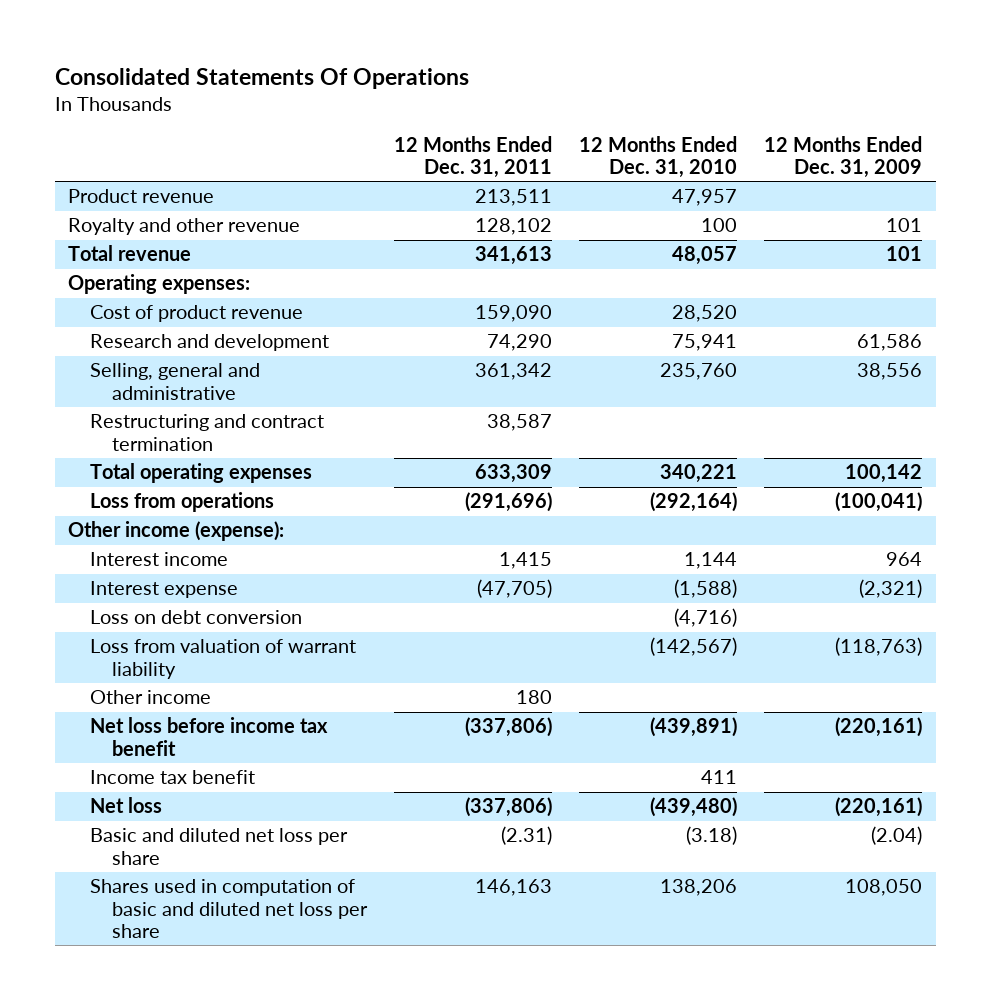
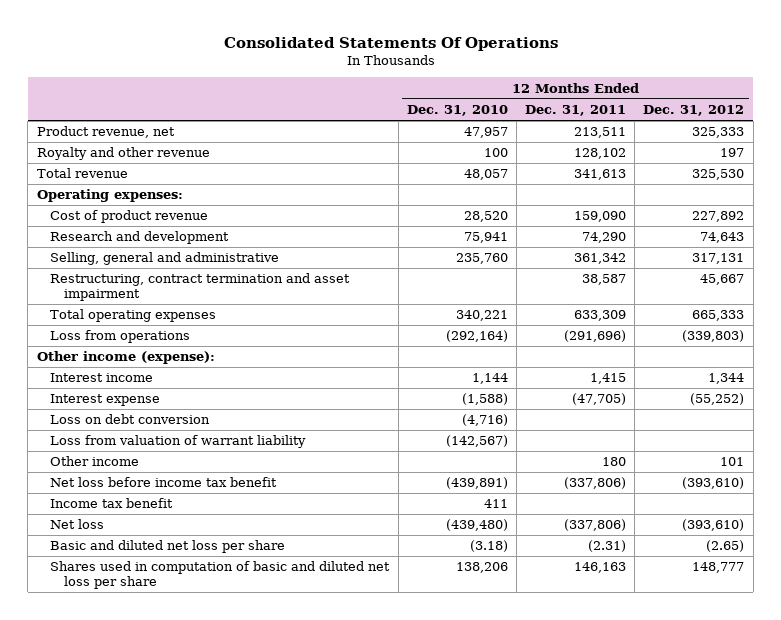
- | 12 Months Ended Dec. 31, 2011 | 12 Months Ended Dec. 31, 2010 | 12 Months Ended Dec. 31, 2009
+ | 12 Months Ended Dec. 31, 2010 | 12 Months Ended Dec. 31, 2011 | 12 Months Ended Dec. 31, 2012
- Product revenue | 213,511 | 47,957 |
+ Product revenue, net | 47,957 | 213,511 | 325,333
- Restructuring and contract termination | 38,587 | |
+ Restructuring, contract termination and asset impairment | | 38,587 | 45,667

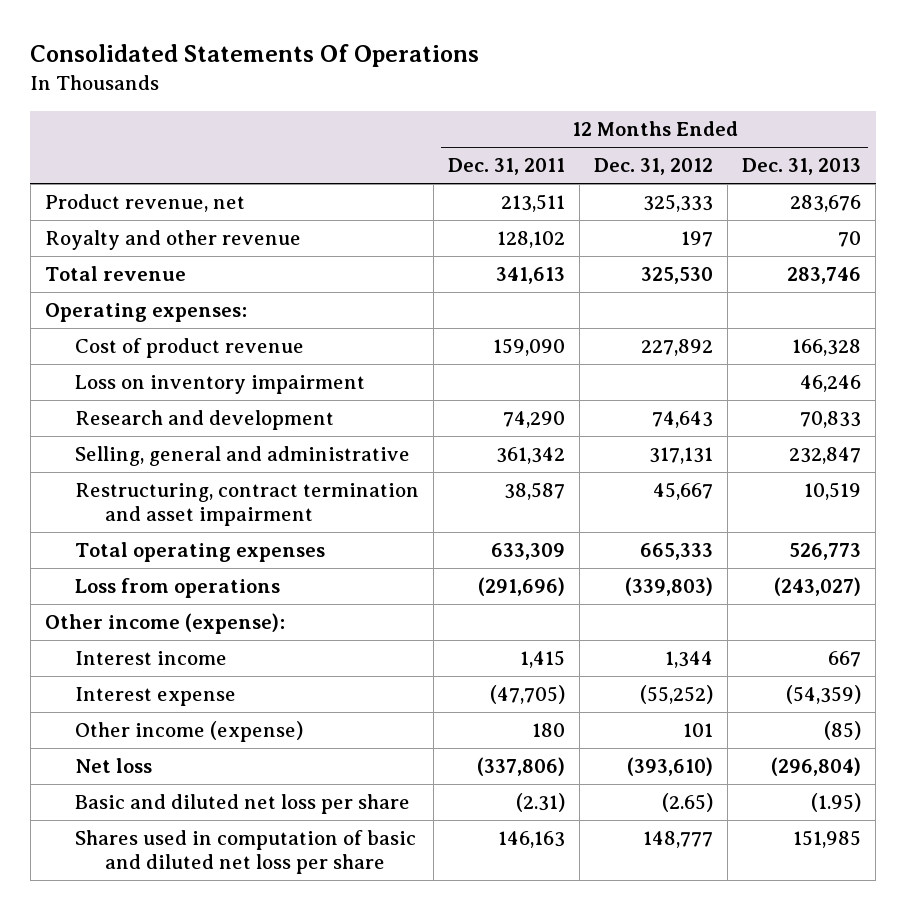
- | 12 Months Ended Dec. 31, 2010 | 12 Months Ended Dec. 31, 2011 | 12 Months Ended Dec. 31, 2012
+ | 12 Months Ended Dec. 31, 2011 | 12 Months Ended Dec. 31, 2012 | 12 Months Ended Dec. 31, 2013
+ Loss on inventory impairment | | | 46,246
- Loss on debt conversion | (4,716) | |
- Loss from valuation of warrant liability | (142,567) | |
- Other income | | 180 | 101
- Net loss before income tax benefit | (439,891) | (337,806) | (393,610)
- Income tax benefit | 411 | |
+ Other income (expense) | 180 | 101 | (85)

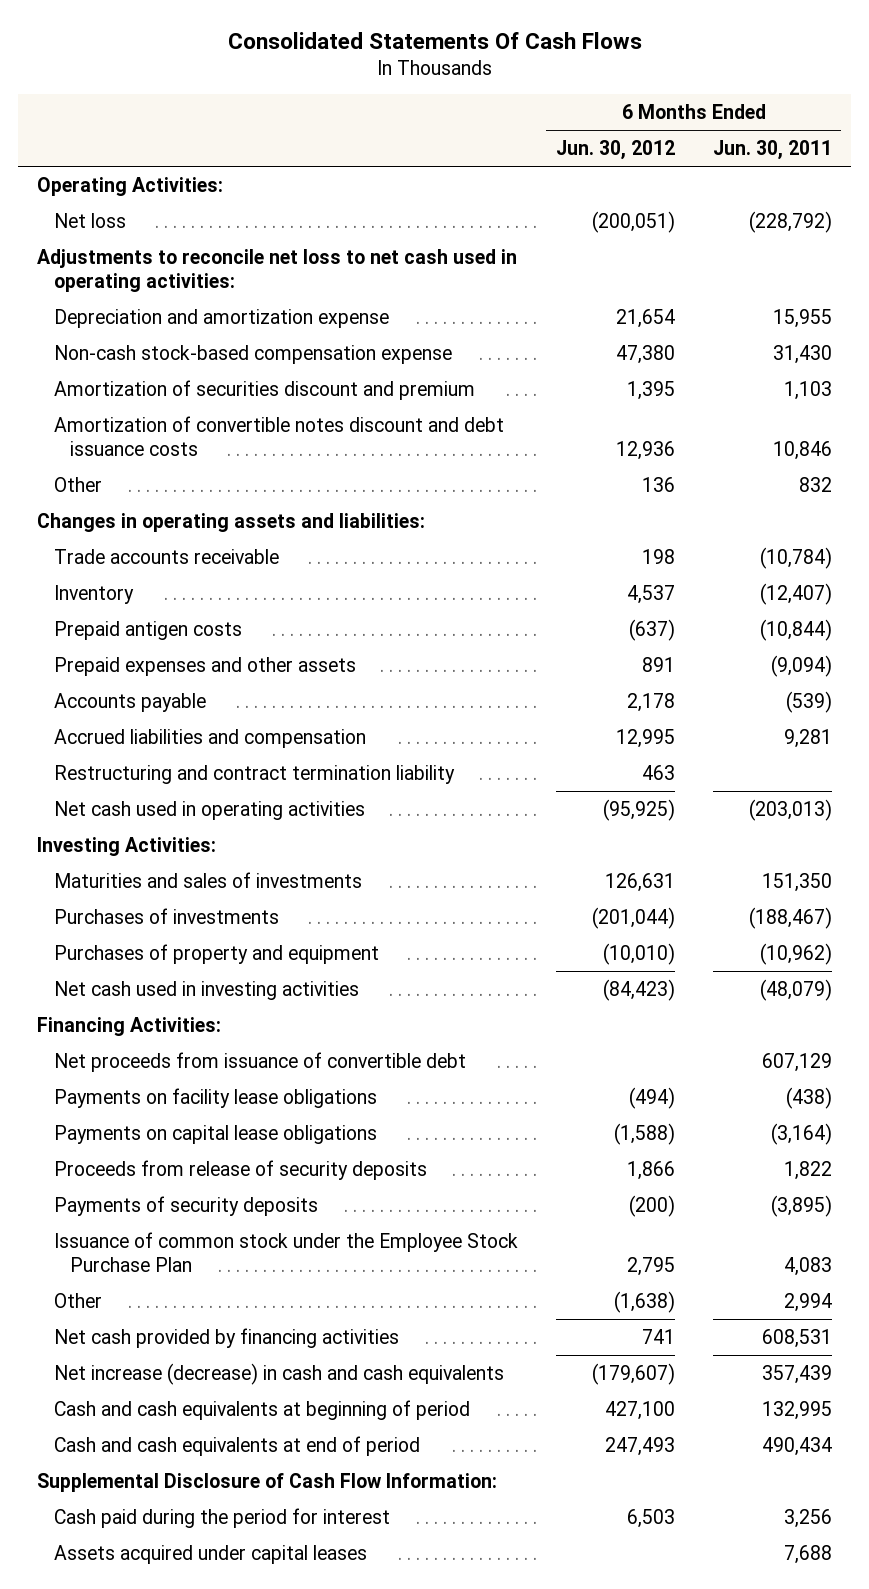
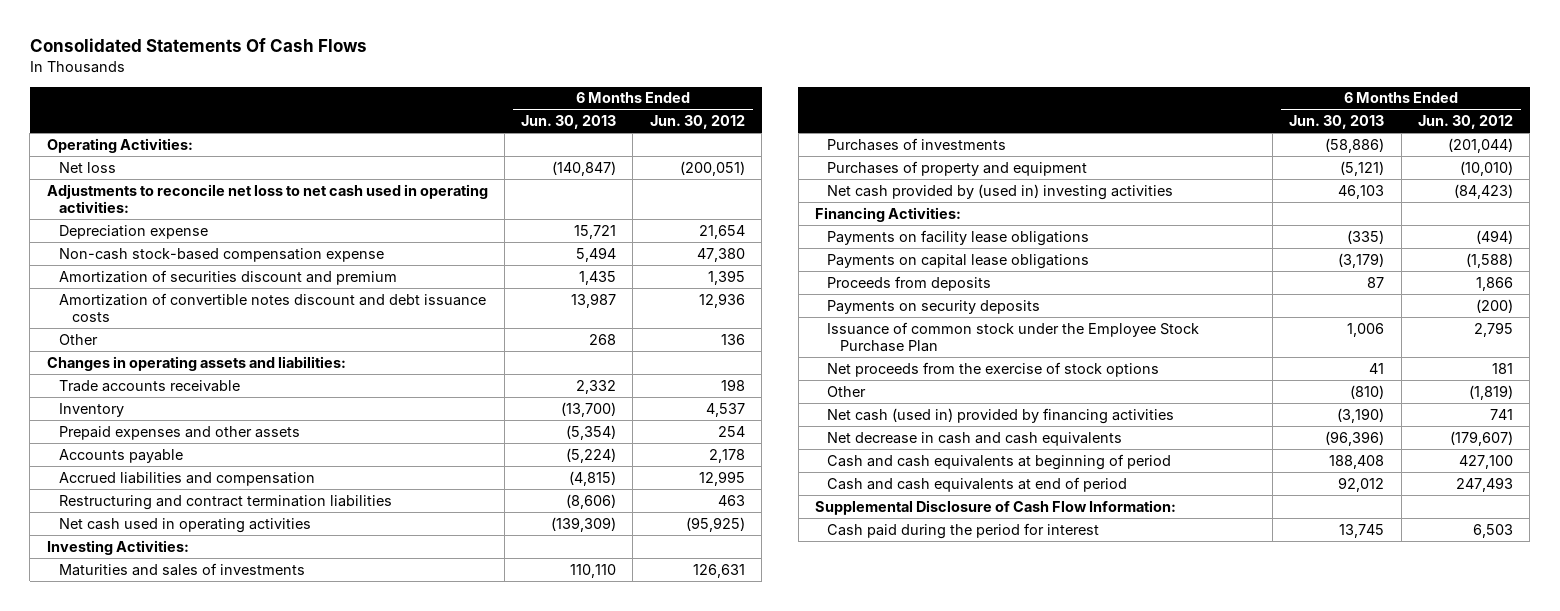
- | 6 Months Ended Jun. 30, 2012 | 6 Months Ended Jun. 30, 2011
+ | 6 Months Ended Jun. 30, 2013 | 6 Months Ended Jun. 30, 2012
- Depreciation and amortization expense | 21,654 | 15,955
+ Depreciation expense | 15,721 | 21,654
- Prepaid antigen costs | (637) | (10,844)
- Prepaid expenses and other assets | 891 | (9,094)
+ Prepaid expenses and other assets | (5,354) | 254
- Restructuring and contract termination liability | 463 |
+ Restructuring and contract termination liabilities | (8,606) | 463
- Net cash used in investing activities | (84,423) | (48,079)
+ Net cash provided by (used in) investing activities | 46,103 | (84,423)
- Net proceeds from issuance of convertible debt | | 607,129
- Proceeds from release of security deposits | 1,866 | 1,822
- Payments of security deposits | (200) | (3,895)
+ Proceeds from deposits | 87 | 1,866
+ Payments on security deposits | | (200)
- Other | (1,638) | 2,994
- Net cash provided by financing activities | 741 | 608,531
- Net increase (decrease) in cash and cash equivalents | (179,607) | 357,439
+ Net proceeds from the exercise of stock options | 41 | 181
+ Other | (810) | (1,819)
+ Net cash (used in) provided by financing activities | (3,190) | 741
+ Net decrease in cash and cash equivalents | (96,396) | (179,607)
- Assets acquired under capital leases | | 7,688

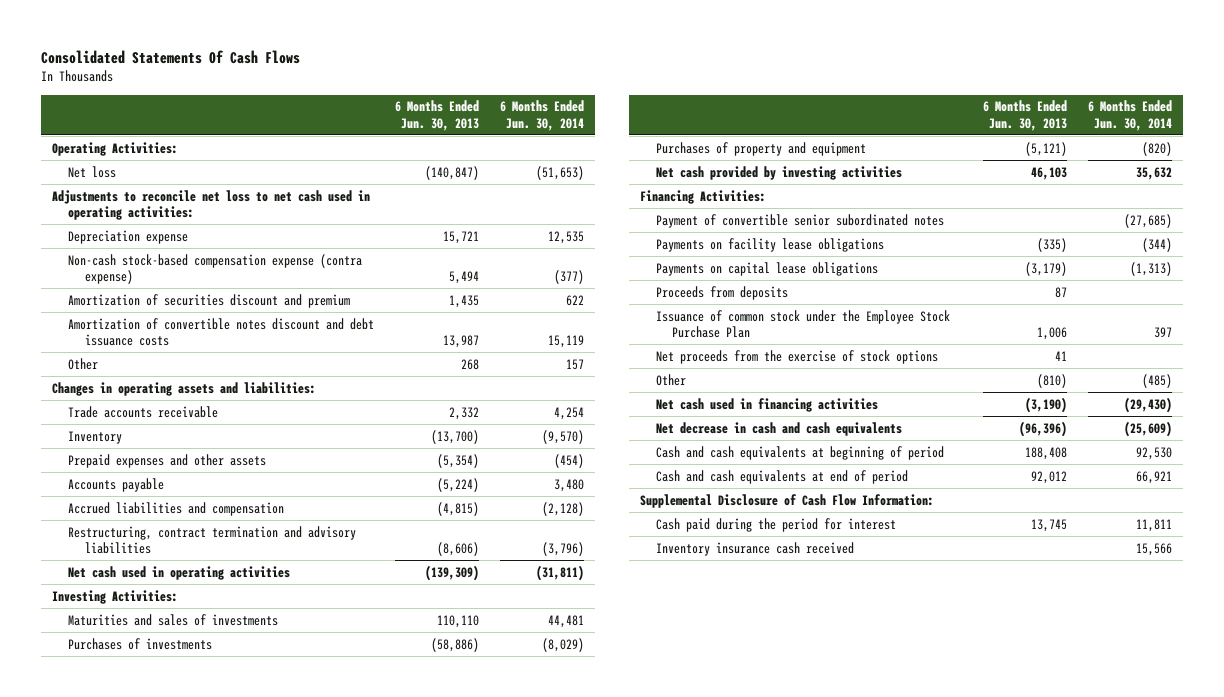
- | 6 Months Ended Jun. 30, 2013 | 6 Months Ended Jun. 30, 2012
+ | 6 Months Ended Jun. 30, 2013 | 6 Months Ended Jun. 30, 2014
- Non-cash stock-based compensation expense | 5,494 | 47,380
+ Non-cash stock-based compensation expense (contra expense) | 5,494 | (377)
- Restructuring and contract termination liabilities | (8,606) | 463
+ Restructuring, contract termination and advisory liabilities | (8,606) | (3,796)
- Net cash provided by (used in) investing activities | 46,103 | (84,423)
+ Net cash provided by investing activities | 46,103 | 35,632
+ Payment of convertible senior subordinated notes | | (27,685)
- Payments on security deposits | | (200)
- Net cash (used in) provided by financing activities | (3,190) | 741
+ Net cash used in financing activities | (3,190) | (29,430)
+ Inventory insurance cash received | | 15,566

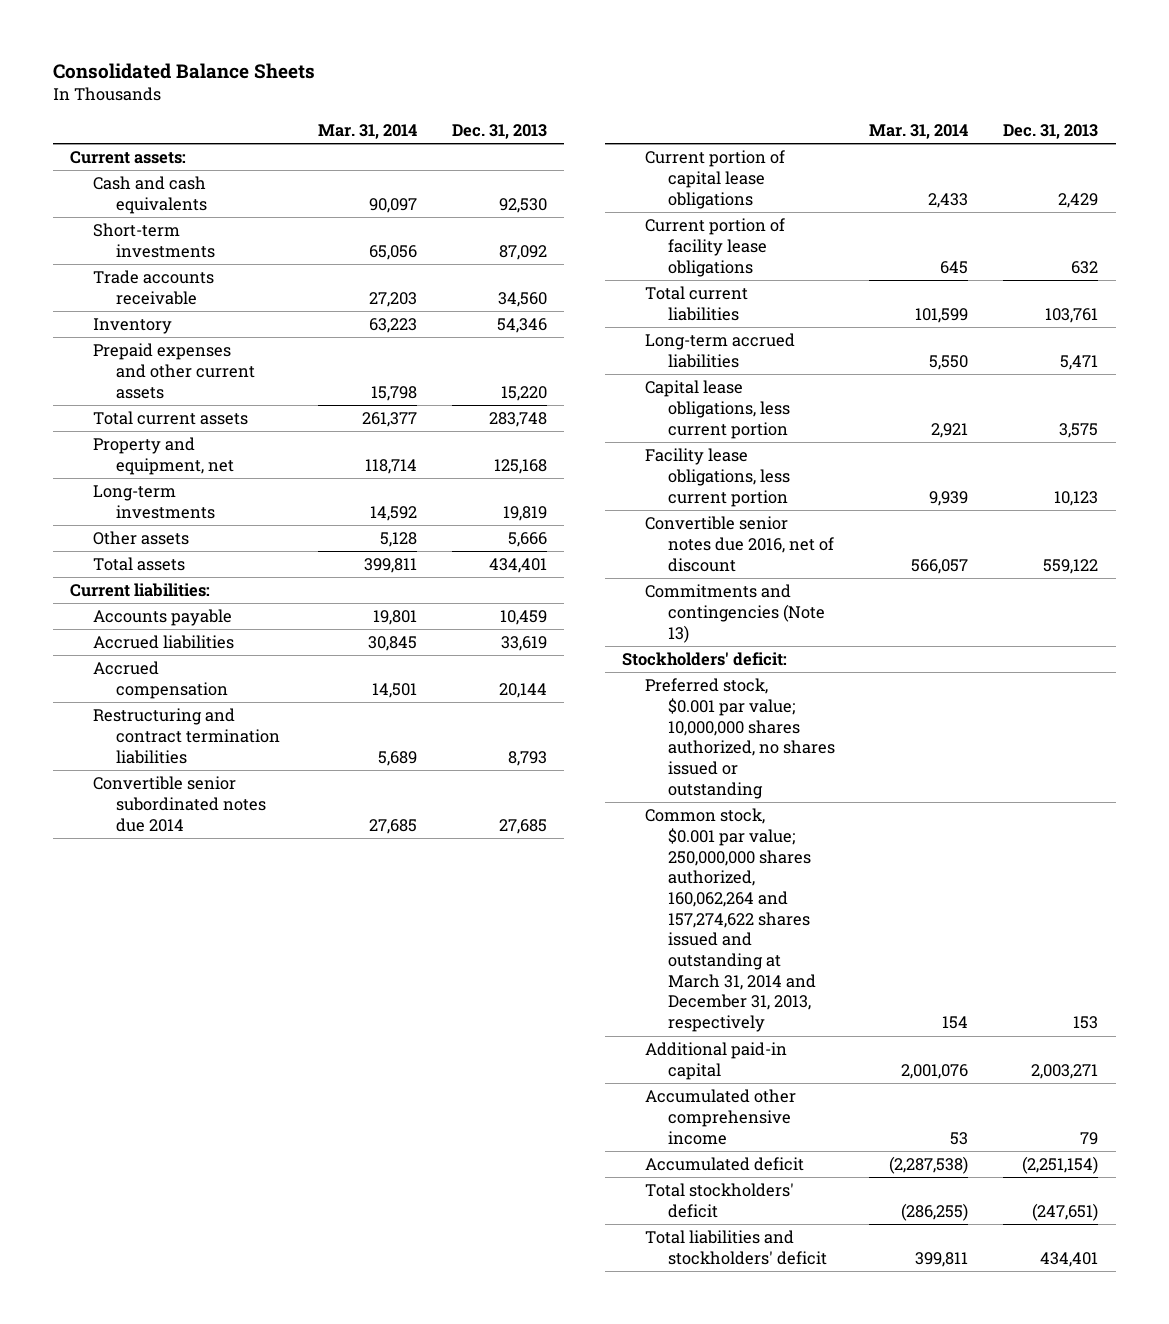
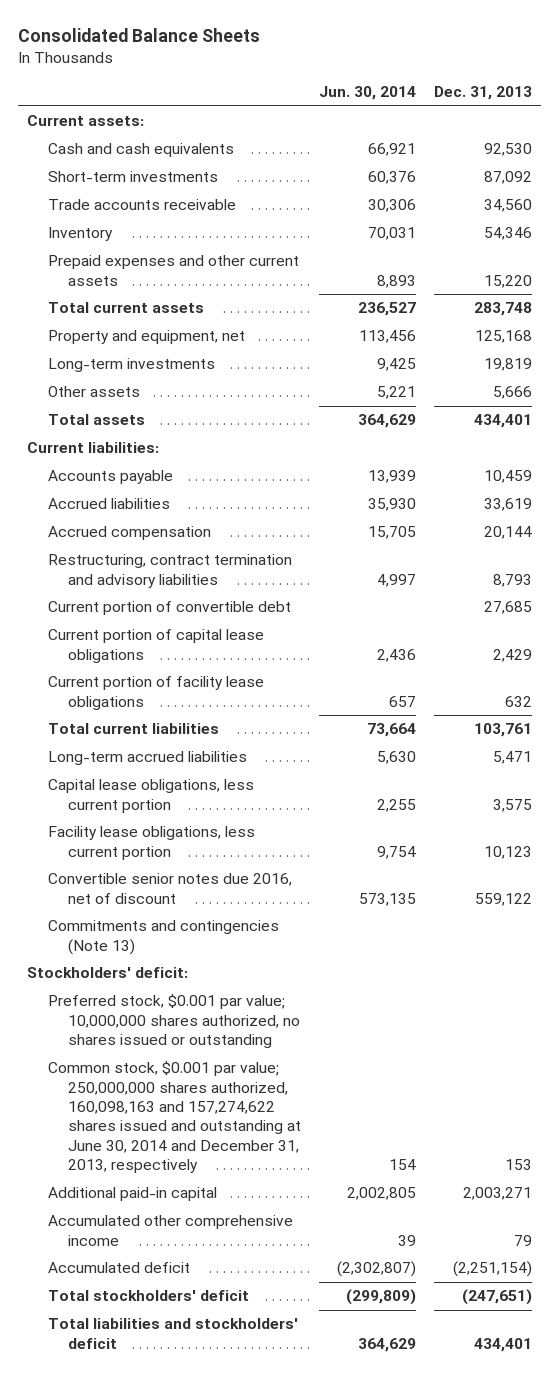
- | Mar. 31, 2014 | Dec. 31, 2013
+ | Jun. 30, 2014 | Dec. 31, 2013
- Restructuring and contract termination liabilities | 5,689 | 8,793
- Convertible senior subordinated notes due 2014 | 27,685 | 27,685
+ Restructuring, contract termination and advisory liabilities | 4,997 | 8,793
+ Current portion of convertible debt | | 27,685
- Common stock, $0.001 par value; 250,000,000 shares authorized, 160,062,264 and 157,274,622 shares issued and outstanding at March 31, 2014 and December 31, 2013, respectively | 154 | 153
+ Common stock, $0.001 par value; 250,000,000 shares authorized, 160,098,163 and 157,274,622 shares issued and outstanding at June 30, 2014 and December 31, 2013, respectively | 154 | 153

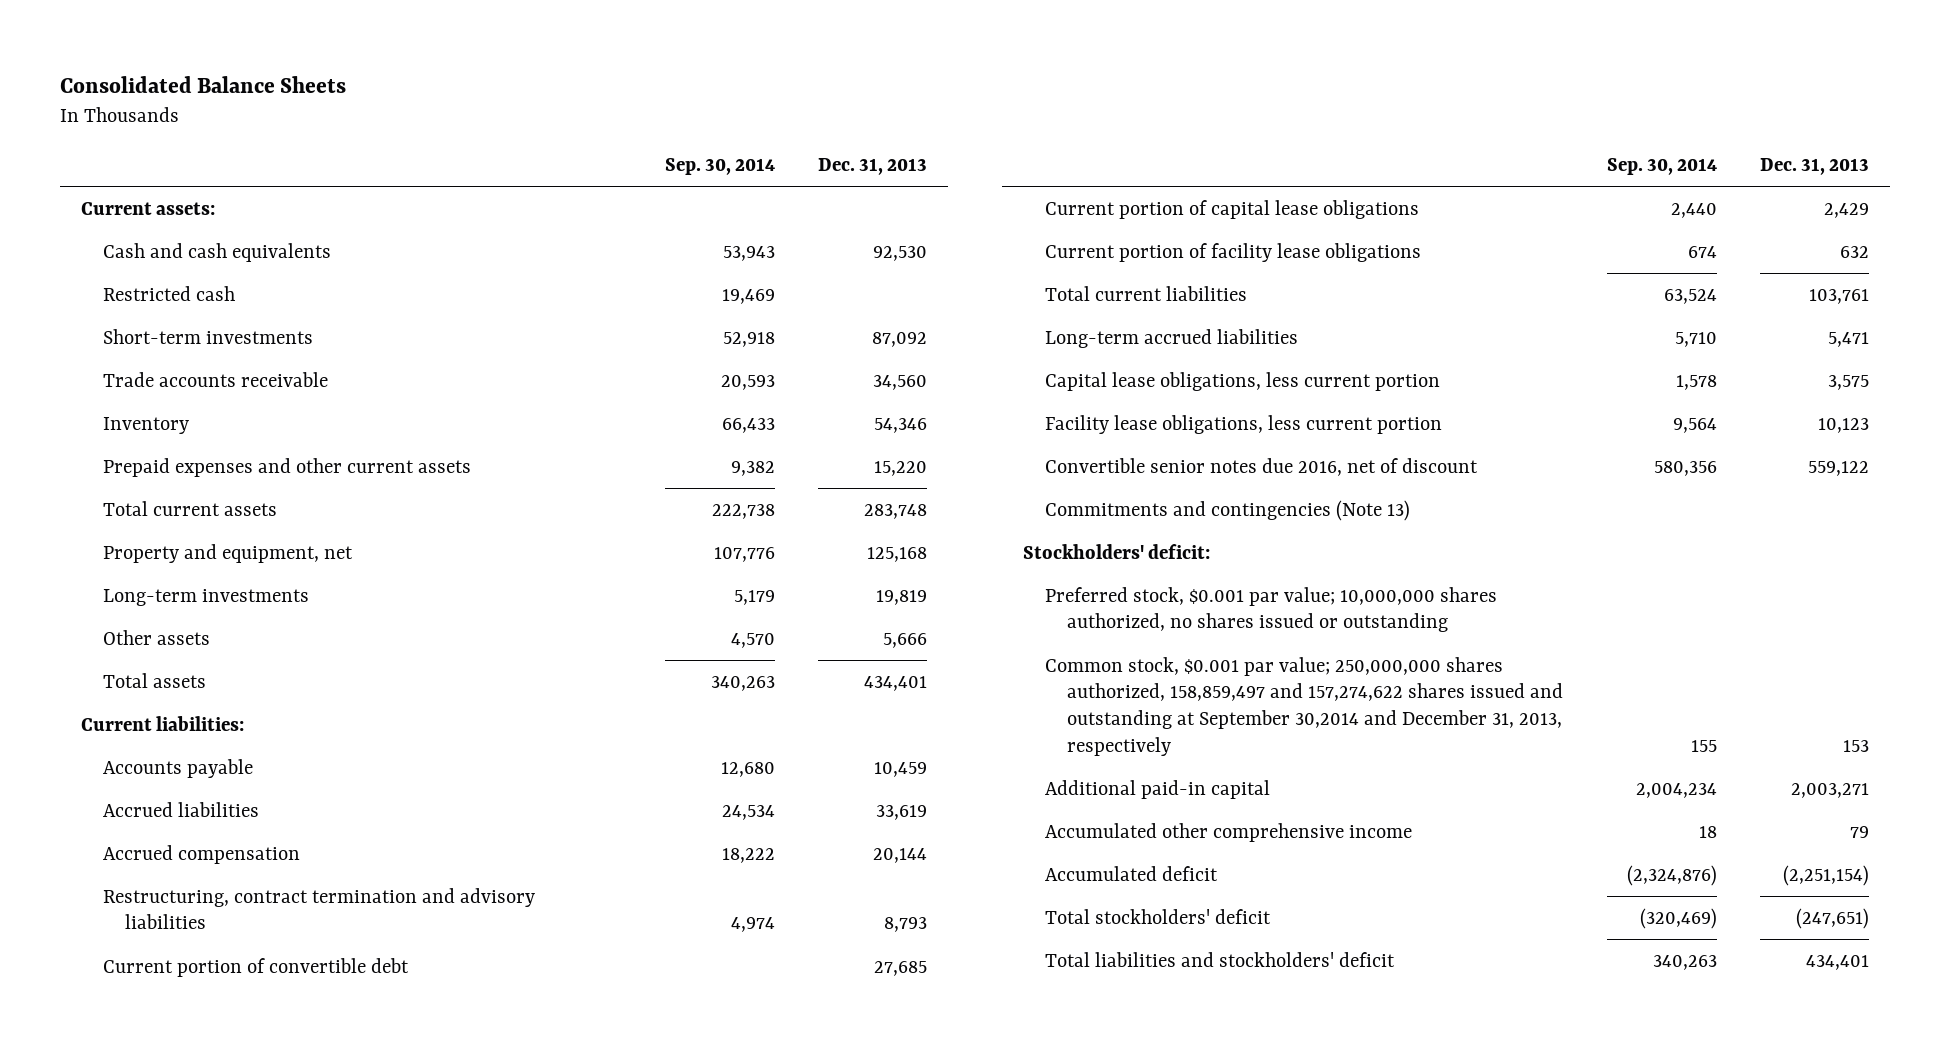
- | Jun. 30, 2014 | Dec. 31, 2013
+ | Sep. 30, 2014 | Dec. 31, 2013
+ Restricted cash | 19,469 |
- Common stock, $0.001 par value; 250,000,000 shares authorized, 160,098,163 and 157,274,622 shares issued and outstanding at June 30, 2014 and December 31, 2013, respectively | 154 | 153
+ Common stock, $0.001 par value; 250,000,000 shares authorized, 158,859,497 and 157,274,622 shares issued and outstanding at September 30,2014 and December 31, 2013, respectively | 155 | 153

